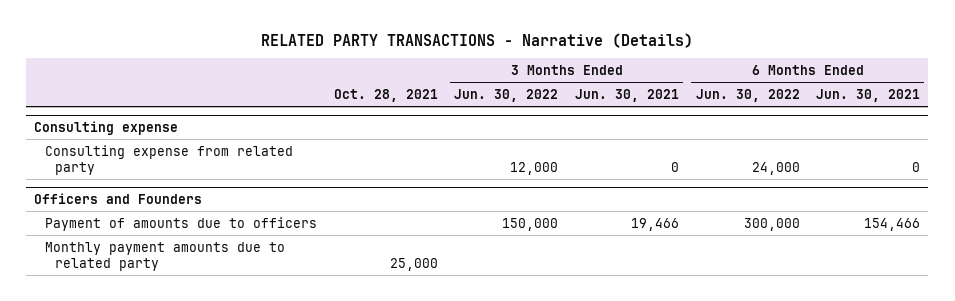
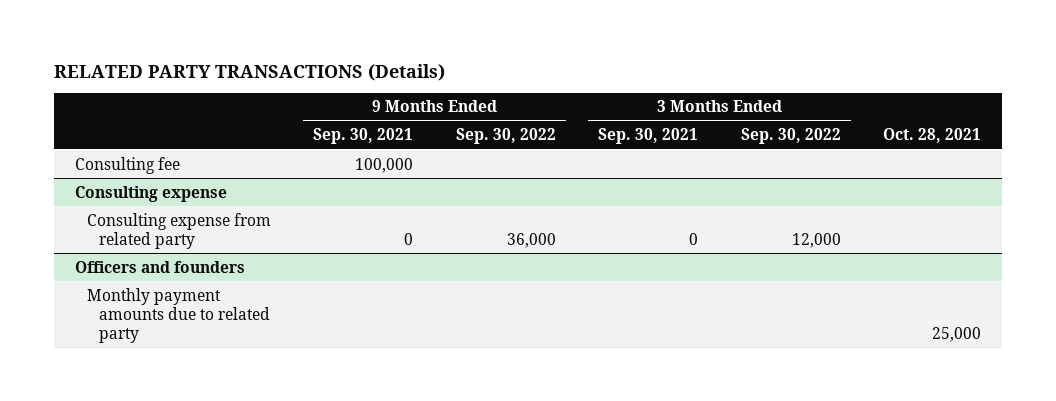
- RELATED PARTY TRANSACTIONS - Narrative (Details)
+ RELATED PARTY TRANSACTIONS (Details)
- | Oct. 28, 2021 | 3 Months Ended Jun. 30, 2022 | 3 Months Ended Jun. 30, 2021 | 6 Months Ended Jun. 30, 2022 | 6 Months Ended Jun. 30, 2021
+ | 9 Months Ended Sep. 30, 2021 | 9 Months Ended Sep. 30, 2022 | 3 Months Ended Sep. 30, 2021 | 3 Months Ended Sep. 30, 2022 | Oct. 28, 2021
+ Consulting fee | 100,000 | | | |
- Officers and Founders
- Payment of amounts due to officers | | 150,000 | 19,466 | 300,000 | 154,466
+ Officers and founders

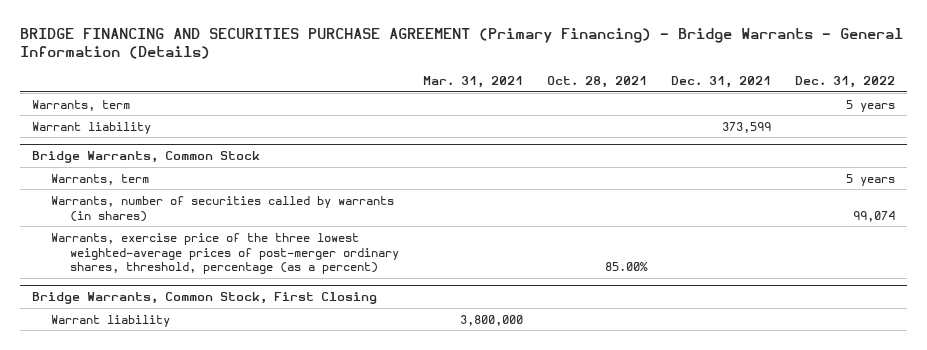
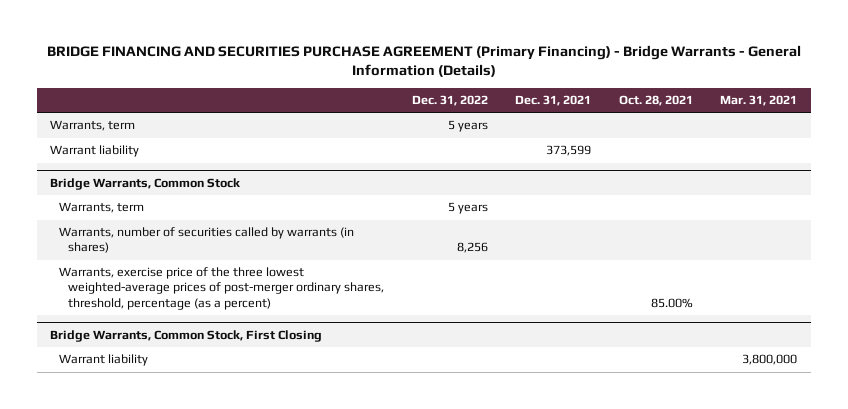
- | Mar. 31, 2021 | Oct. 28, 2021 | Dec. 31, 2021 | Dec. 31, 2022
+ | Dec. 31, 2022 | Dec. 31, 2021 | Oct. 28, 2021 | Mar. 31, 2021
@ Bridge Warrants, Common Stock
- Warrants, number of securities called by warrants (in shares) | | | | 99,074
+ Warrants, number of securities called by warrants (in shares) | 8,256 | | |

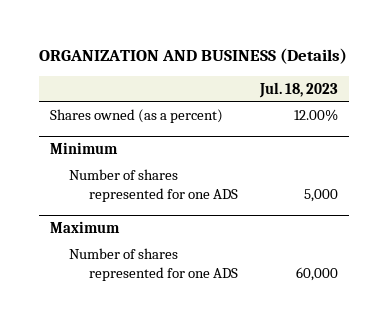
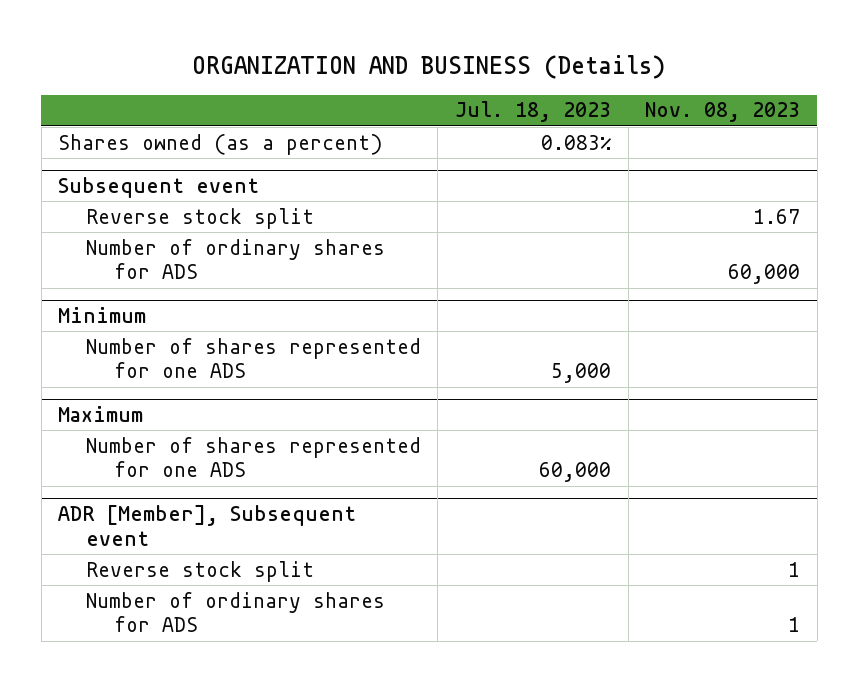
- | Jul. 18, 2023
+ | Jul. 18, 2023 | Nov. 08, 2023
- Shares owned (as a percent) | 12.00%
+ Shares owned (as a percent) | 0.083% |
+ Subsequent event
+ Reverse stock split | | 1.67
+ Number of ordinary shares for ADS | | 60,000
+ ADR [Member], Subsequent event
+ Reverse stock split | | 1
+ Number of ordinary shares for ADS | | 1

